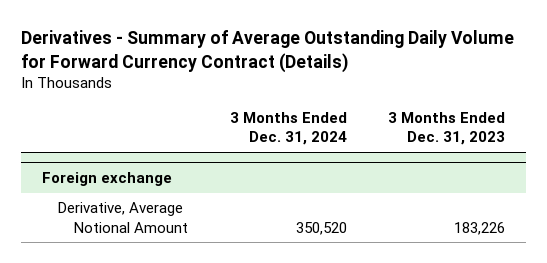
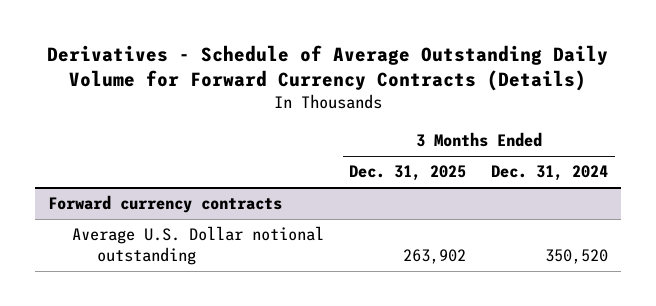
- Derivatives - Summary of Average Outstanding Daily Volume for Forward Currency Contract (Details)
+ Derivatives - Schedule of Average Outstanding Daily Volume for Forward Currency Contracts (Details)
- | 3 Months Ended Dec. 31, 2024 | 3 Months Ended Dec. 31, 2023
+ | 3 Months Ended Dec. 31, 2025 | 3 Months Ended Dec. 31, 2024
- Foreign exchange
- Derivative, Average Notional Amount | 350,520 | 183,226
+ Forward currency contracts
+ Average U.S. Dollar notional outstanding | 263,902 | 350,520

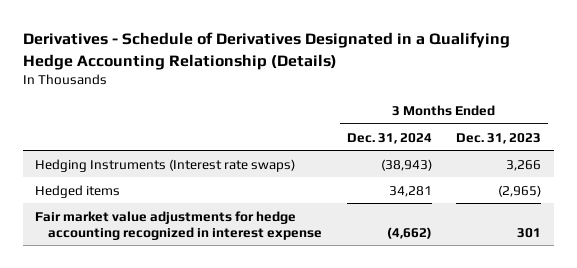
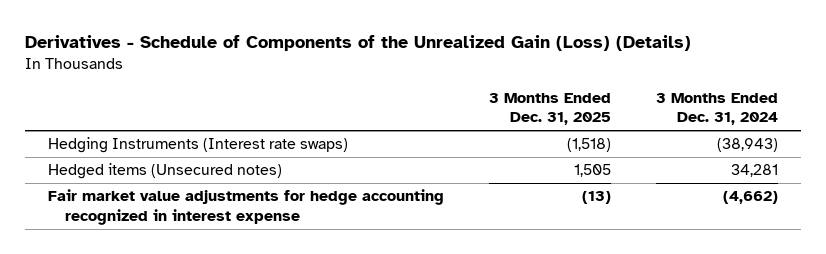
- Derivatives - Schedule of Derivatives Designated in a Qualifying Hedge Accounting Relationship (Details)
+ Derivatives - Schedule of Components of the Unrealized Gain (Loss) (Details)
- | 3 Months Ended Dec. 31, 2024 | 3 Months Ended Dec. 31, 2023
+ | 3 Months Ended Dec. 31, 2025 | 3 Months Ended Dec. 31, 2024
- Hedged items | 34,281 | (2,965)
+ Hedged items (Unsecured notes) | 1,505 | 34,281

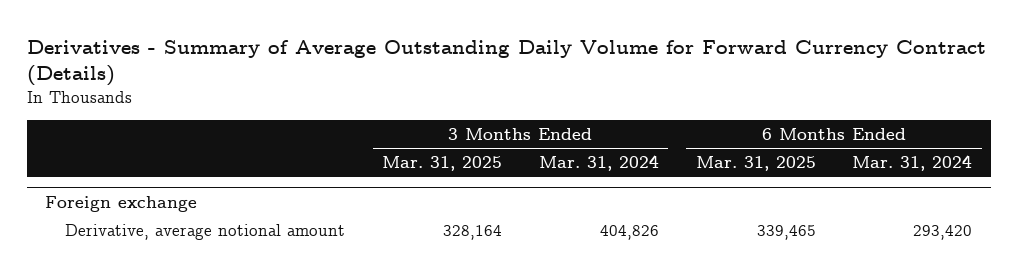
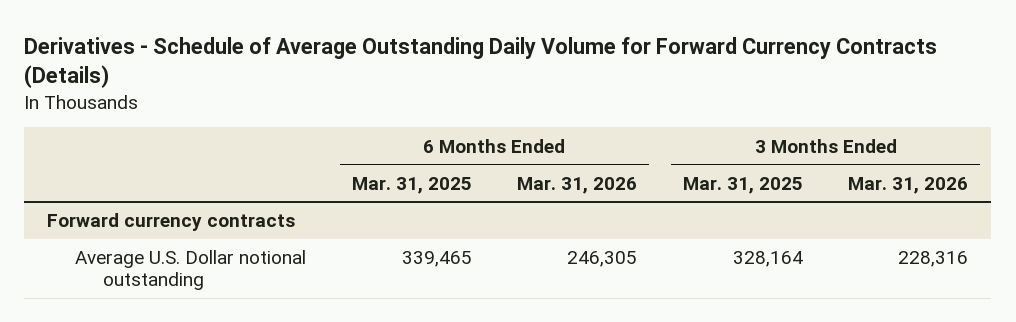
- Derivatives - Summary of Average Outstanding Daily Volume for Forward Currency Contract (Details)
+ Derivatives - Schedule of Average Outstanding Daily Volume for Forward Currency Contracts (Details)
- | 3 Months Ended Mar. 31, 2025 | 3 Months Ended Mar. 31, 2024 | 6 Months Ended Mar. 31, 2025 | 6 Months Ended Mar. 31, 2024
+ | 6 Months Ended Mar. 31, 2025 | 6 Months Ended Mar. 31, 2026 | 3 Months Ended Mar. 31, 2025 | 3 Months Ended Mar. 31, 2026
- Foreign exchange
- Derivative, average notional amount | 328,164 | 404,826 | 339,465 | 293,420
+ Forward currency contracts
+ Average U.S. Dollar notional outstanding | 339,465 | 246,305 | 328,164 | 228,316

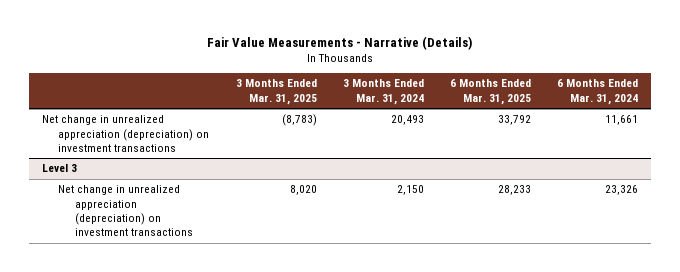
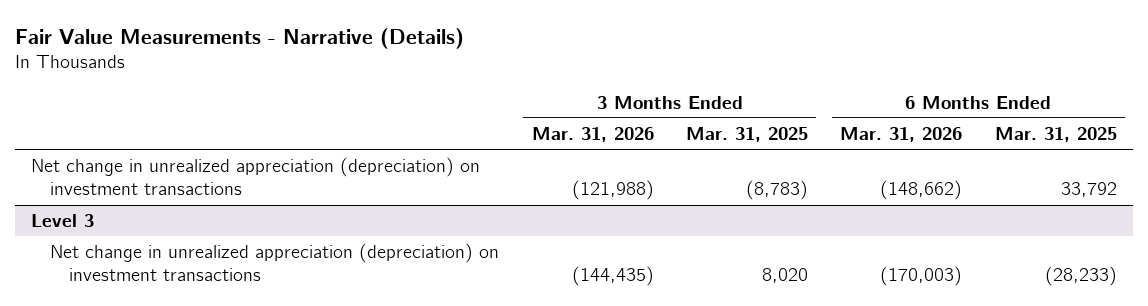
- | 3 Months Ended Mar. 31, 2025 | 3 Months Ended Mar. 31, 2024 | 6 Months Ended Mar. 31, 2025 | 6 Months Ended Mar. 31, 2024
+ | 3 Months Ended Mar. 31, 2026 | 3 Months Ended Mar. 31, 2025 | 6 Months Ended Mar. 31, 2026 | 6 Months Ended Mar. 31, 2025
@ Level 3
- Net change in unrealized appreciation (depreciation) on investment transactions | 8,020 | 2,150 | 28,233 | 23,326
+ Net change in unrealized appreciation (depreciation) on investment transactions | (144,435) | 8,020 | (170,003) | (28,233)

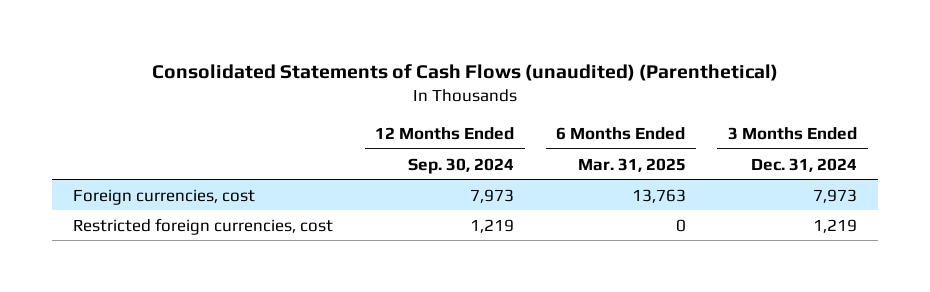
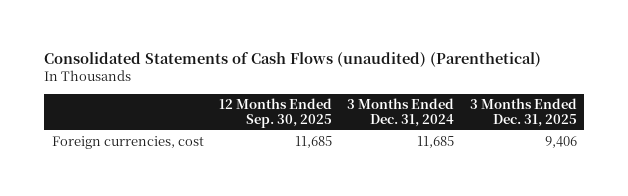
- | 12 Months Ended Sep. 30, 2024 | 6 Months Ended Mar. 31, 2025 | 3 Months Ended Dec. 31, 2024
+ | 12 Months Ended Sep. 30, 2025 | 3 Months Ended Dec. 31, 2024 | 3 Months Ended Dec. 31, 2025
- Foreign currencies, cost | 7,973 | 13,763 | 7,973
- Restricted foreign currencies, cost | 1,219 | 0 | 1,219
+ Foreign currencies, cost | 11,685 | 11,685 | 9,406

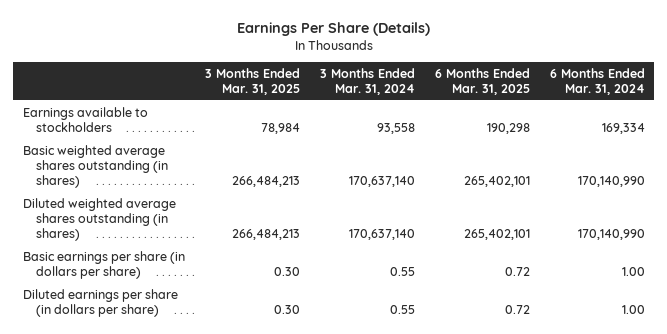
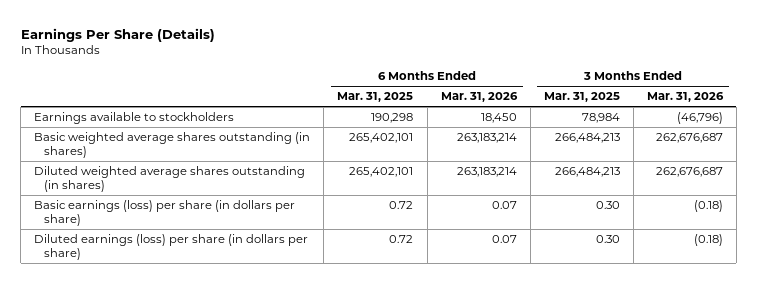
- | 3 Months Ended Mar. 31, 2025 | 3 Months Ended Mar. 31, 2024 | 6 Months Ended Mar. 31, 2025 | 6 Months Ended Mar. 31, 2024
+ | 6 Months Ended Mar. 31, 2025 | 6 Months Ended Mar. 31, 2026 | 3 Months Ended Mar. 31, 2025 | 3 Months Ended Mar. 31, 2026
- Basic earnings per share (in dollars per share) | 0.30 | 0.55 | 0.72 | 1.00
- Diluted earnings per share (in dollars per share) | 0.30 | 0.55 | 0.72 | 1.00
+ Basic earnings (loss) per share (in dollars per share) | 0.72 | 0.07 | 0.30 | (0.18)
+ Diluted earnings (loss) per share (in dollars per share) | 0.72 | 0.07 | 0.30 | (0.18)

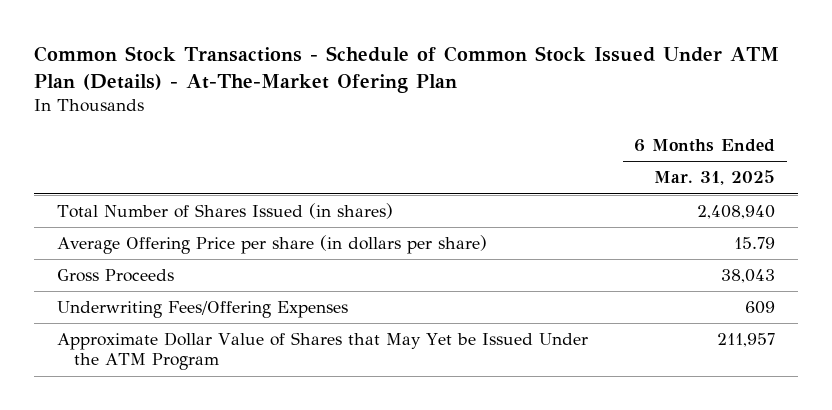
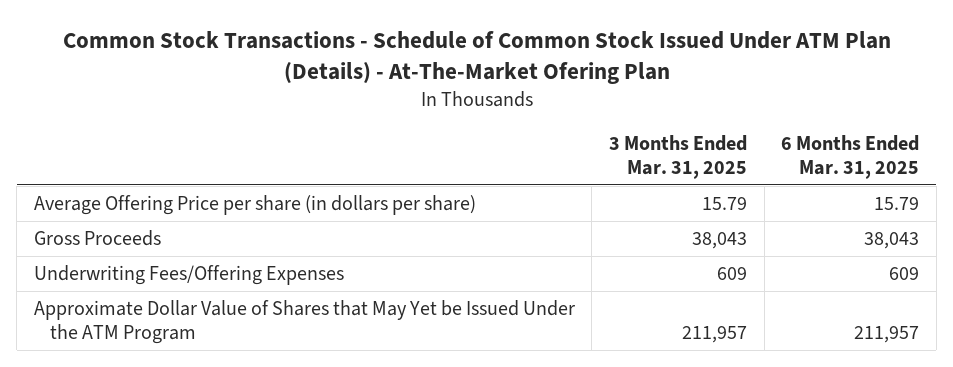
- | 6 Months Ended Mar. 31, 2025
+ | 3 Months Ended Mar. 31, 2025 | 6 Months Ended Mar. 31, 2025
- Total Number of Shares Issued (in shares) | 2,408,940

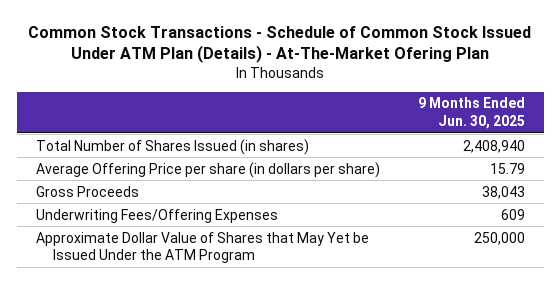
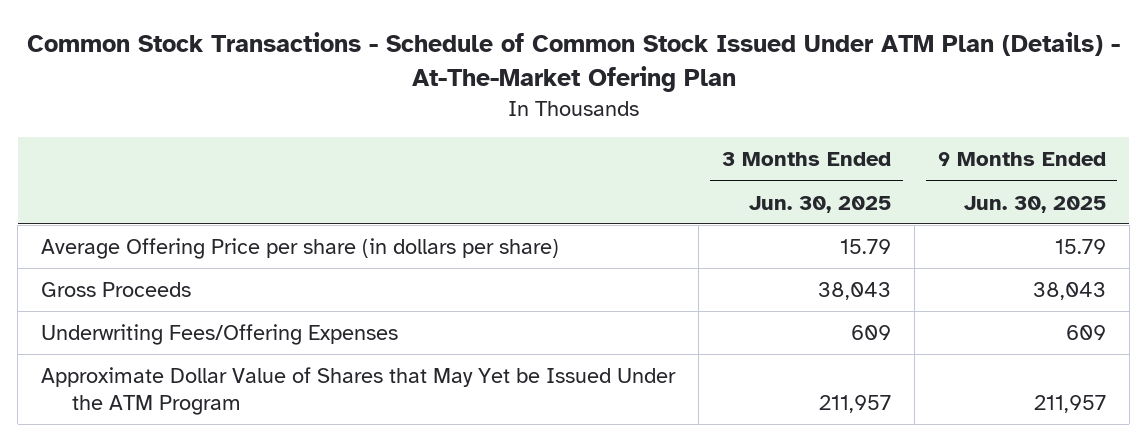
- | 9 Months Ended Jun. 30, 2025
+ | 3 Months Ended Jun. 30, 2025 | 9 Months Ended Jun. 30, 2025
- Total Number of Shares Issued (in shares) | 2,408,940
- Approximate Dollar Value of Shares that May Yet be Issued Under the ATM Program | 250,000
+ Approximate Dollar Value of Shares that May Yet be Issued Under the ATM Program | 211,957 | 211,957

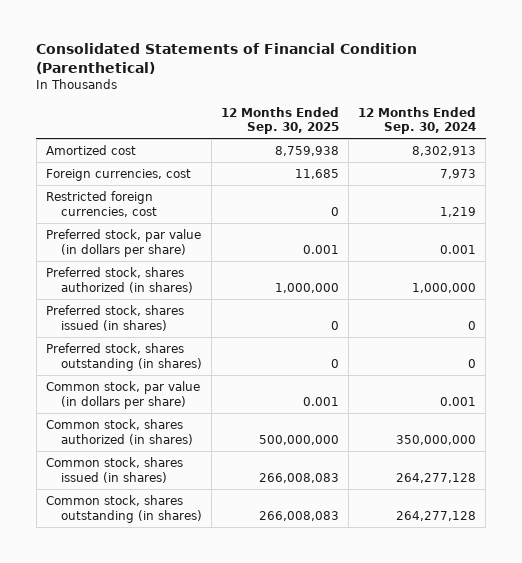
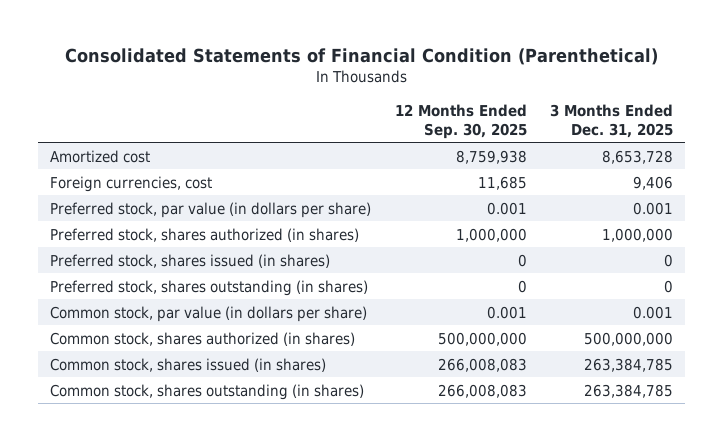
- | 12 Months Ended Sep. 30, 2025 | 12 Months Ended Sep. 30, 2024
+ | 12 Months Ended Sep. 30, 2025 | 3 Months Ended Dec. 31, 2025
- Restricted foreign currencies, cost | 0 | 1,219

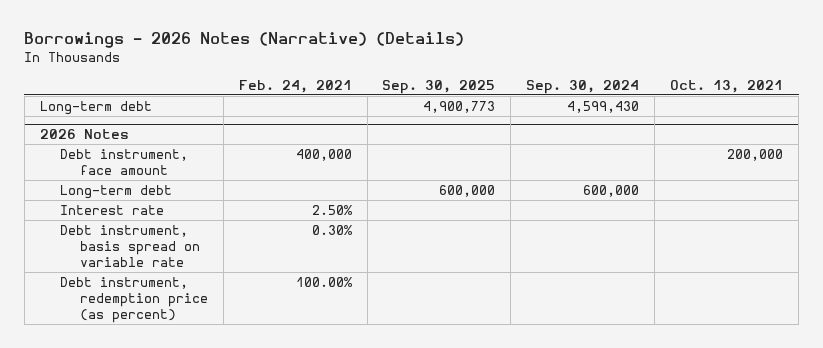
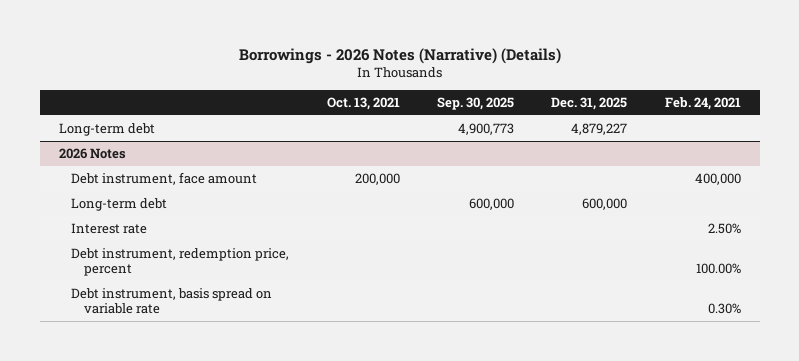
- | Feb. 24, 2021 | Sep. 30, 2025 | Sep. 30, 2024 | Oct. 13, 2021
+ | Oct. 13, 2021 | Sep. 30, 2025 | Dec. 31, 2025 | Feb. 24, 2021
@ 2026 Notes
+ Debt instrument, redemption price, percent | | | | 100.00%
- Debt instrument, redemption price (as percent) | 100.00% | | |

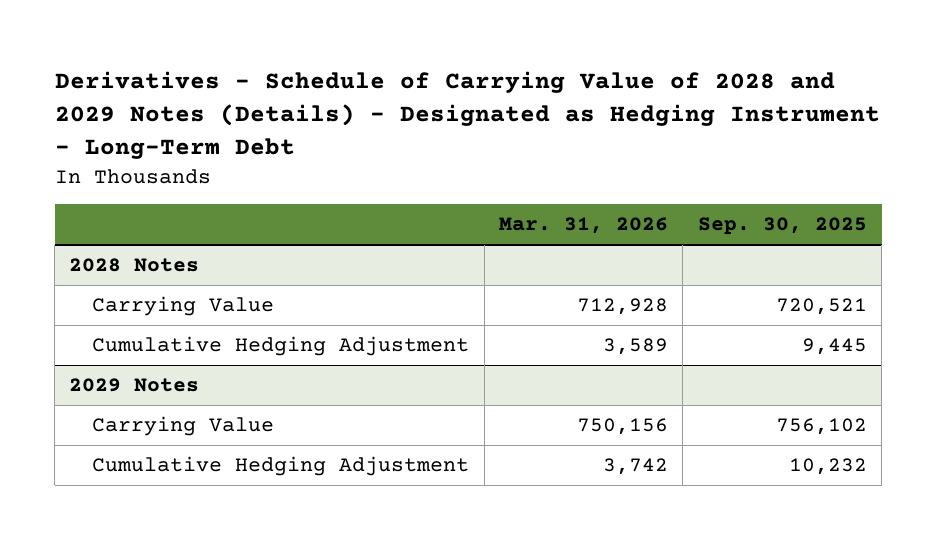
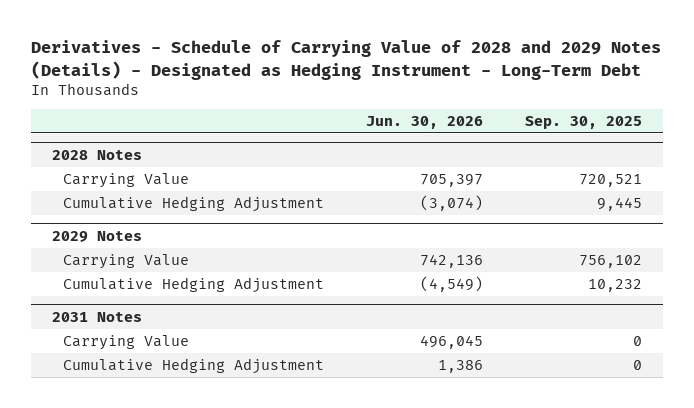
- | Mar. 31, 2026 | Sep. 30, 2025
+ | Jun. 30, 2026 | Sep. 30, 2025
+ 2031 Notes
+ Carrying Value | 496,045 | 0
+ Cumulative Hedging Adjustment | 1,386 | 0

